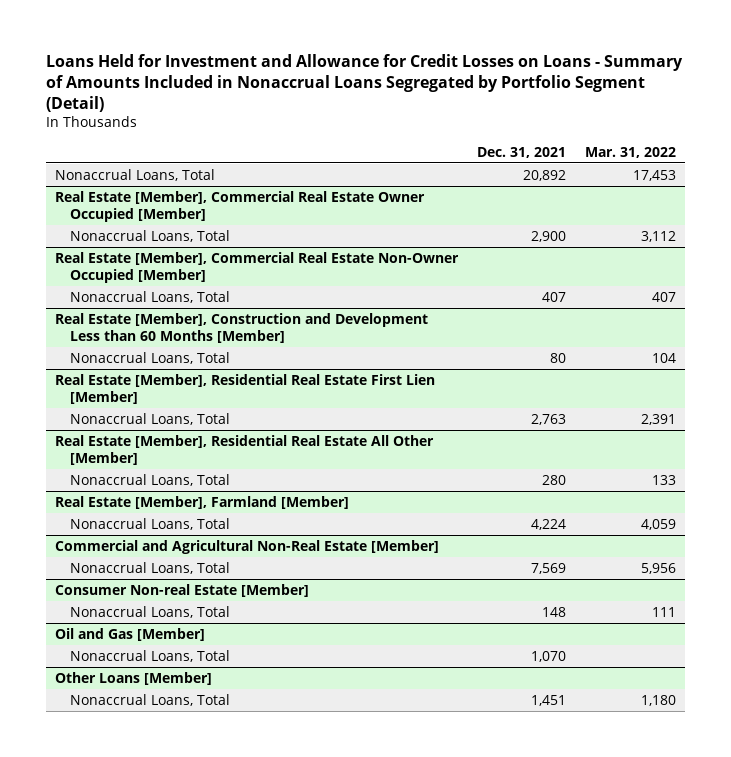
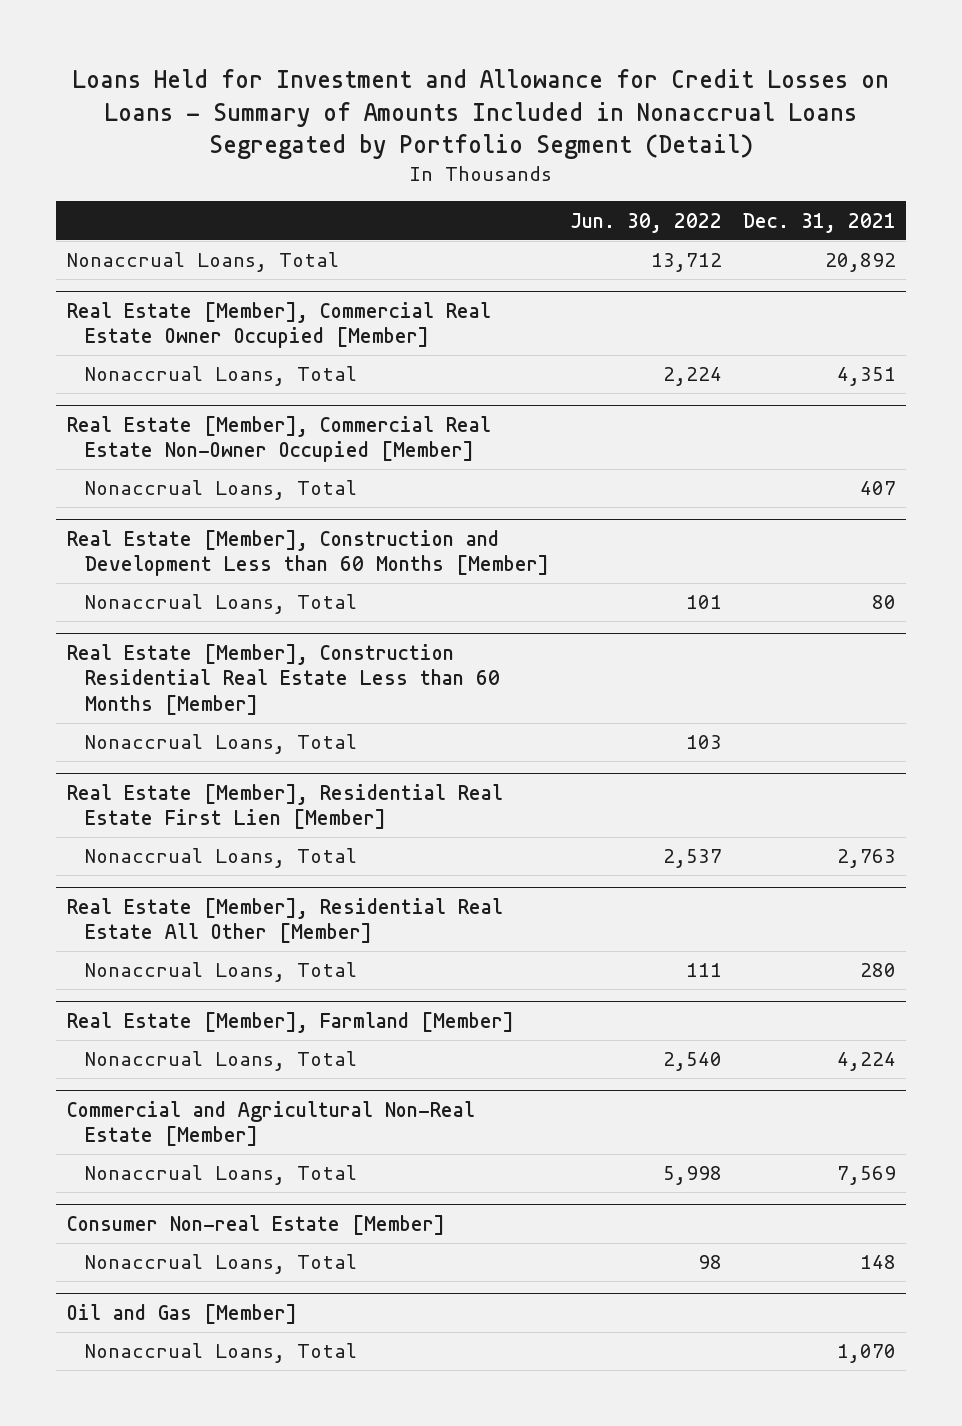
- | Dec. 31, 2021 | Mar. 31, 2022
+ | Jun. 30, 2022 | Dec. 31, 2021
@ Real Estate [Member], Commercial Real Estate Owner Occupied [Member]
- Nonaccrual Loans, Total | 2,900 | 3,112
+ Nonaccrual Loans, Total | 2,224 | 4,351
+ Real Estate [Member], Construction Residential Real Estate Less than 60 Months [Member]
+ Nonaccrual Loans, Total | 103 |
- Other Loans [Member]
- Nonaccrual Loans, Total | 1,451 | 1,180

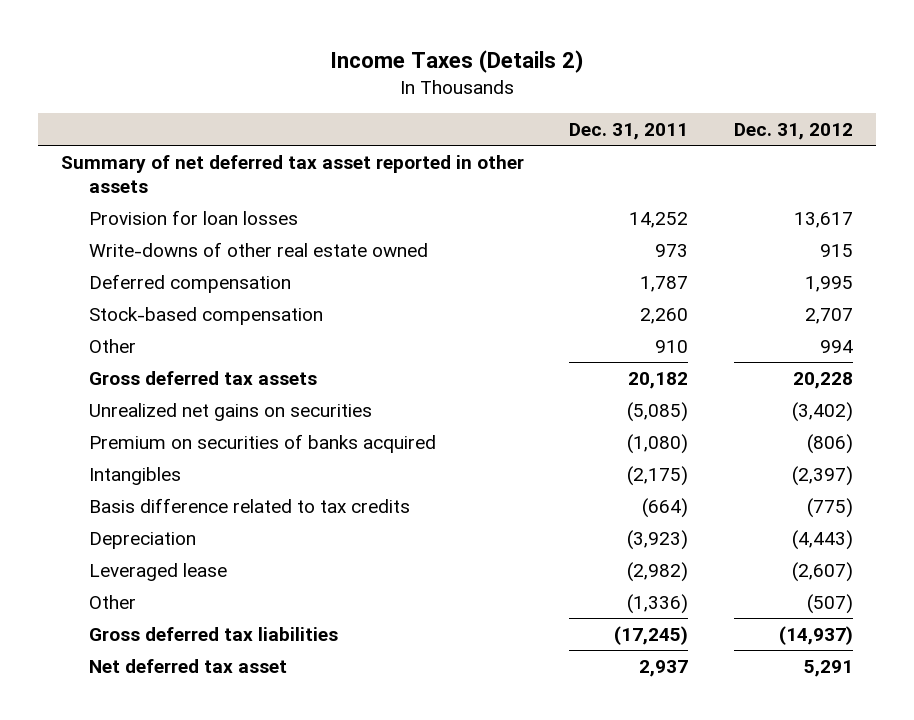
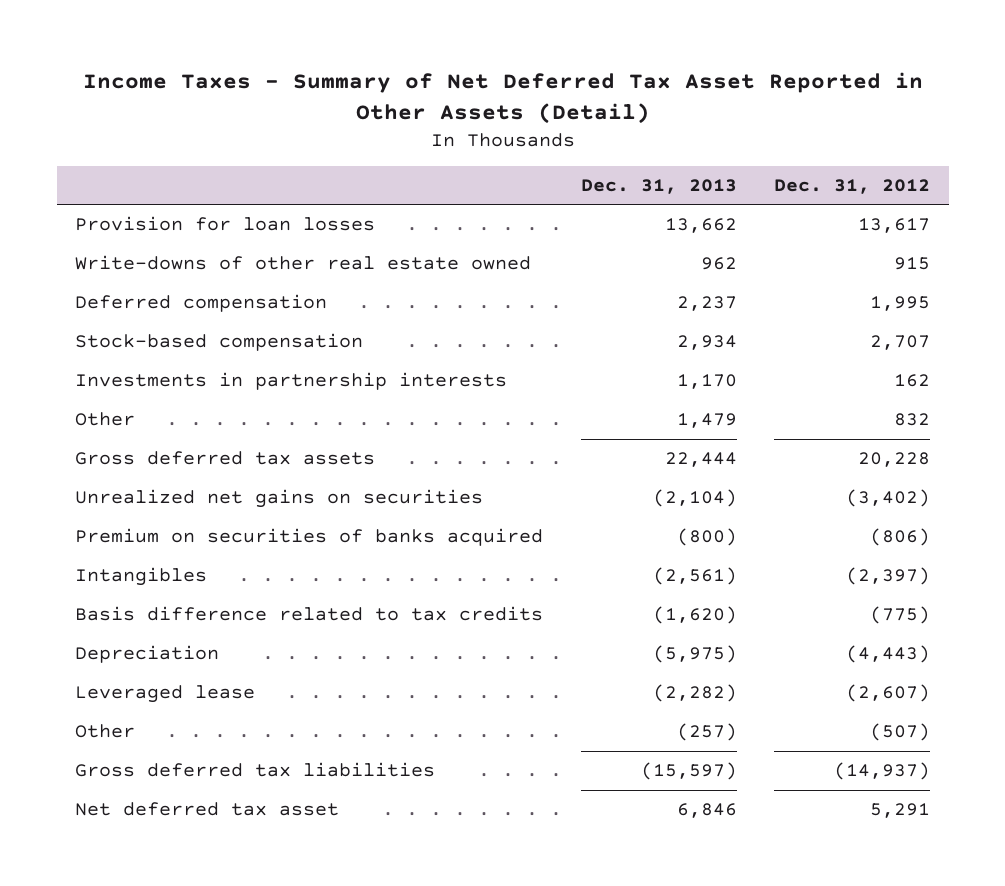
- Income Taxes (Details 2)
+ Income Taxes - Summary of Net Deferred Tax Asset Reported in Other Assets (Detail)
- | Dec. 31, 2011 | Dec. 31, 2012
+ | Dec. 31, 2013 | Dec. 31, 2012
- Summary of net deferred tax asset reported in other assets
- Other | 910 | 994
+ Investments in partnership interests | 1,170 | 162
+ Other | 1,479 | 832

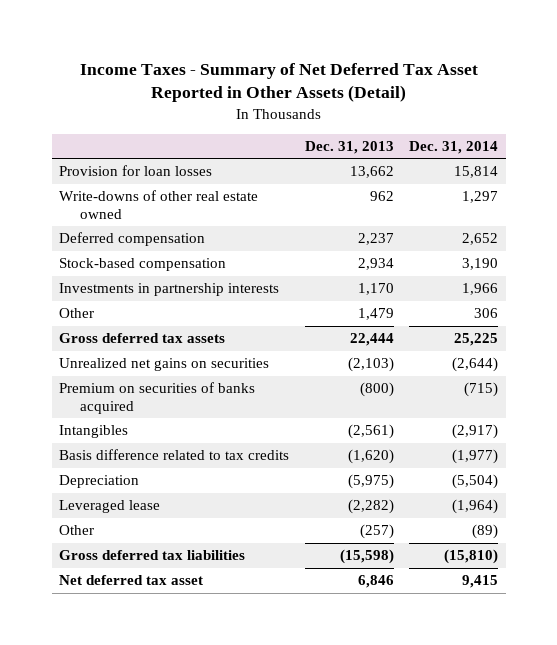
- | Dec. 31, 2013 | Dec. 31, 2012
+ | Dec. 31, 2013 | Dec. 31, 2014
- Unrealized net gains on securities | (2,104) | (3,402)
+ Unrealized net gains on securities | (2,103) | (2,644)
- Gross deferred tax liabilities | (15,597) | (14,937)
+ Gross deferred tax liabilities | (15,598) | (15,810)

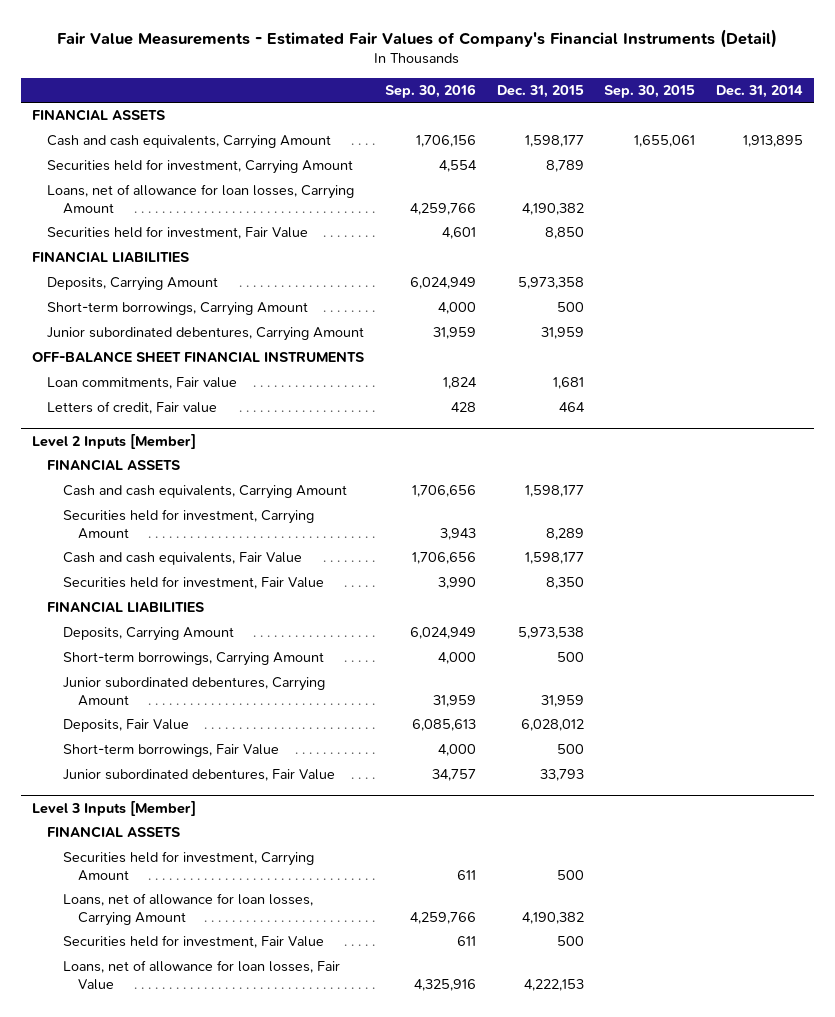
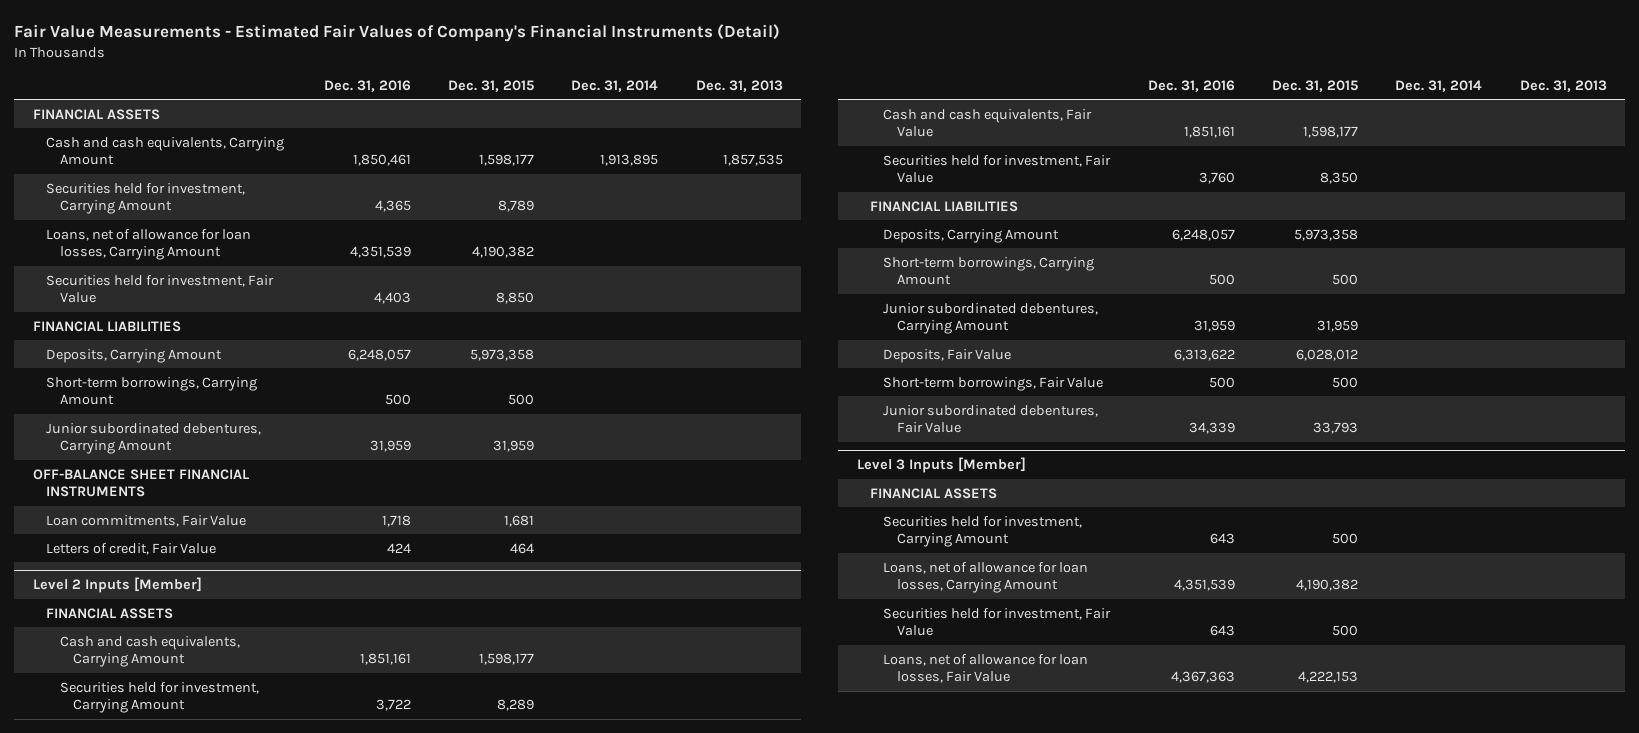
- | Sep. 30, 2016 | Dec. 31, 2015 | Sep. 30, 2015 | Dec. 31, 2014
+ | Dec. 31, 2016 | Dec. 31, 2015 | Dec. 31, 2014 | Dec. 31, 2013
- Loan commitments, Fair value | 1,824 | 1,681 | |
- Letters of credit, Fair value | 428 | 464 | |
+ Loan commitments, Fair Value | 1,718 | 1,681 | |
+ Letters of credit, Fair Value | 424 | 464 | |
@ Level 2 Inputs [Member]
- Deposits, Carrying Amount | 6,024,949 | 5,973,538 | |
+ Deposits, Carrying Amount | 6,248,057 | 5,973,358 | |

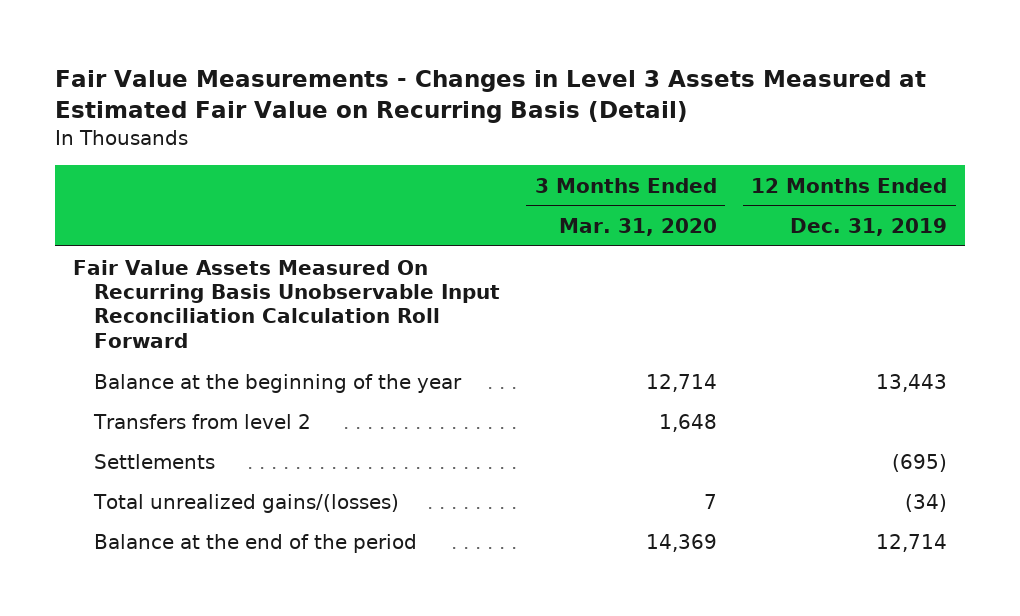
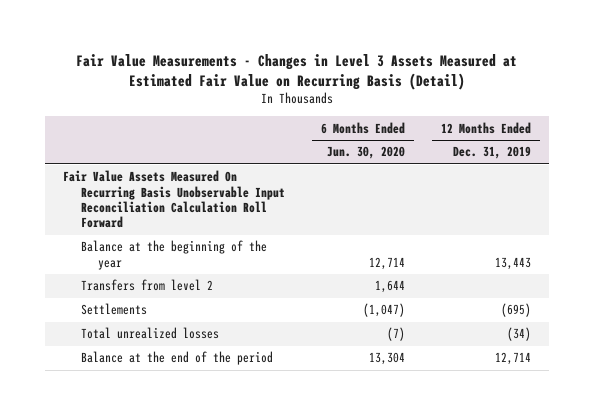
- | 3 Months Ended Mar. 31, 2020 | 12 Months Ended Dec. 31, 2019
+ | 6 Months Ended Jun. 30, 2020 | 12 Months Ended Dec. 31, 2019
- Total unrealized gains/(losses) | 7 | (34)
+ Total unrealized losses | (7) | (34)

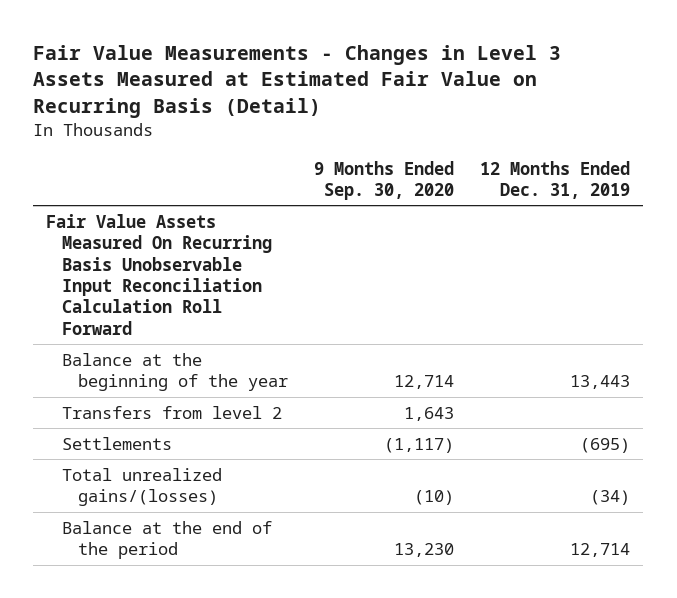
- | 6 Months Ended Jun. 30, 2020 | 12 Months Ended Dec. 31, 2019
+ | 9 Months Ended Sep. 30, 2020 | 12 Months Ended Dec. 31, 2019
- Total unrealized losses | (7) | (34)
+ Total unrealized gains/(losses) | (10) | (34)

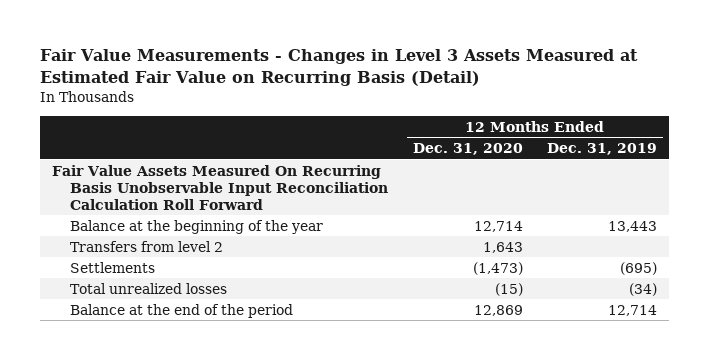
- | 9 Months Ended Sep. 30, 2020 | 12 Months Ended Dec. 31, 2019
+ | 12 Months Ended Dec. 31, 2020 | 12 Months Ended Dec. 31, 2019
- Total unrealized gains/(losses) | (10) | (34)
+ Total unrealized losses | (15) | (34)

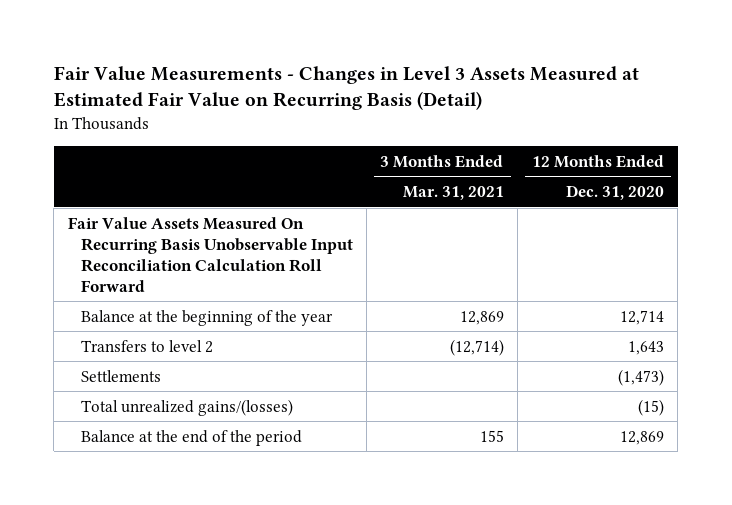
- | 12 Months Ended Dec. 31, 2020 | 12 Months Ended Dec. 31, 2019
+ | 3 Months Ended Mar. 31, 2021 | 12 Months Ended Dec. 31, 2020
- Transfers from level 2 | 1,643 |
+ Transfers to level 2 | (12,714) | 1,643
- Total unrealized losses | (15) | (34)
+ Total unrealized gains/(losses) | | (15)

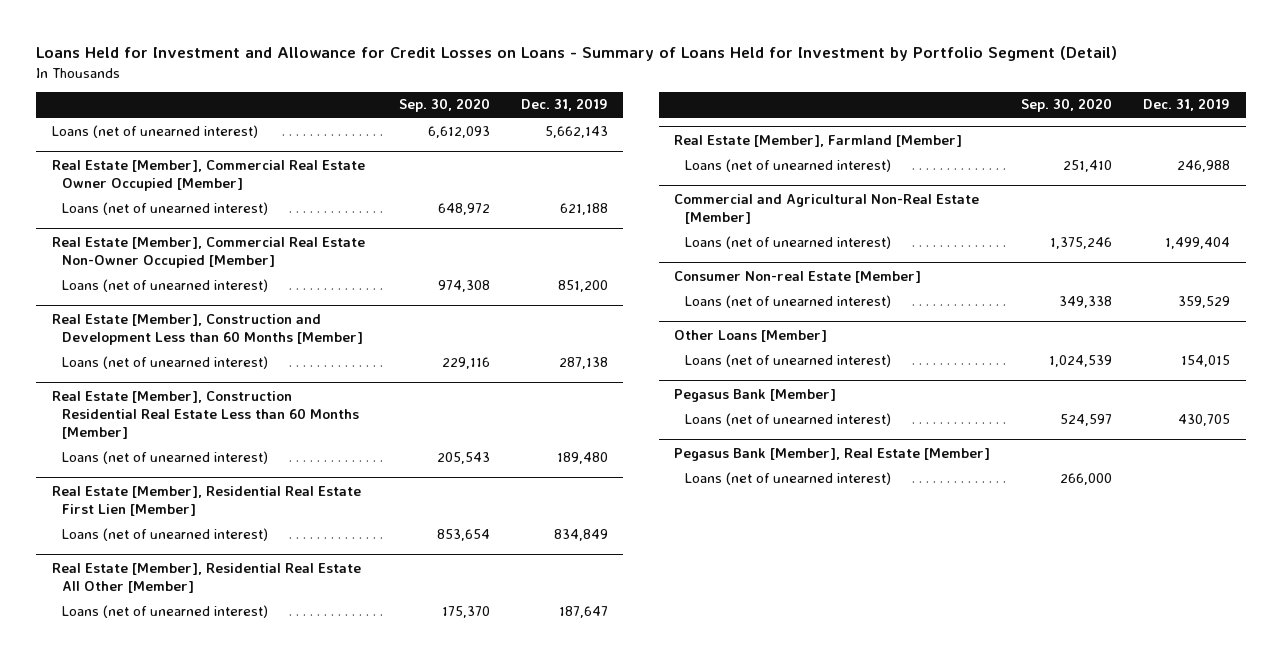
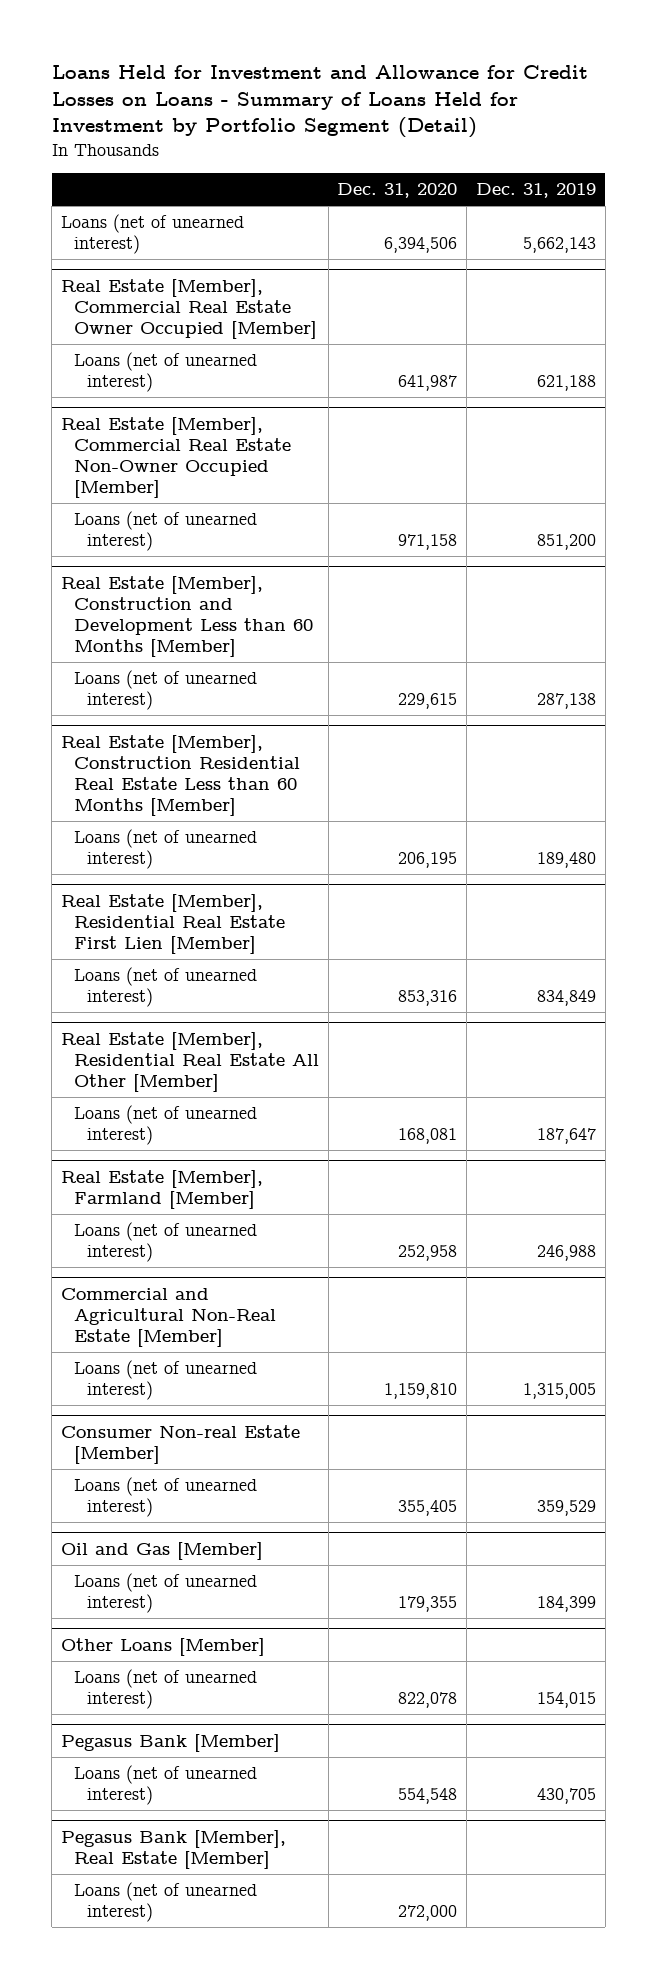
- | Sep. 30, 2020 | Dec. 31, 2019
+ | Dec. 31, 2020 | Dec. 31, 2019
@ Commercial and Agricultural Non-Real Estate [Member]
- Loans (net of unearned interest) | 1,375,246 | 1,499,404
+ Loans (net of unearned interest) | 1,159,810 | 1,315,005
+ Oil and Gas [Member]
+ Loans (net of unearned interest) | 179,355 | 184,399

